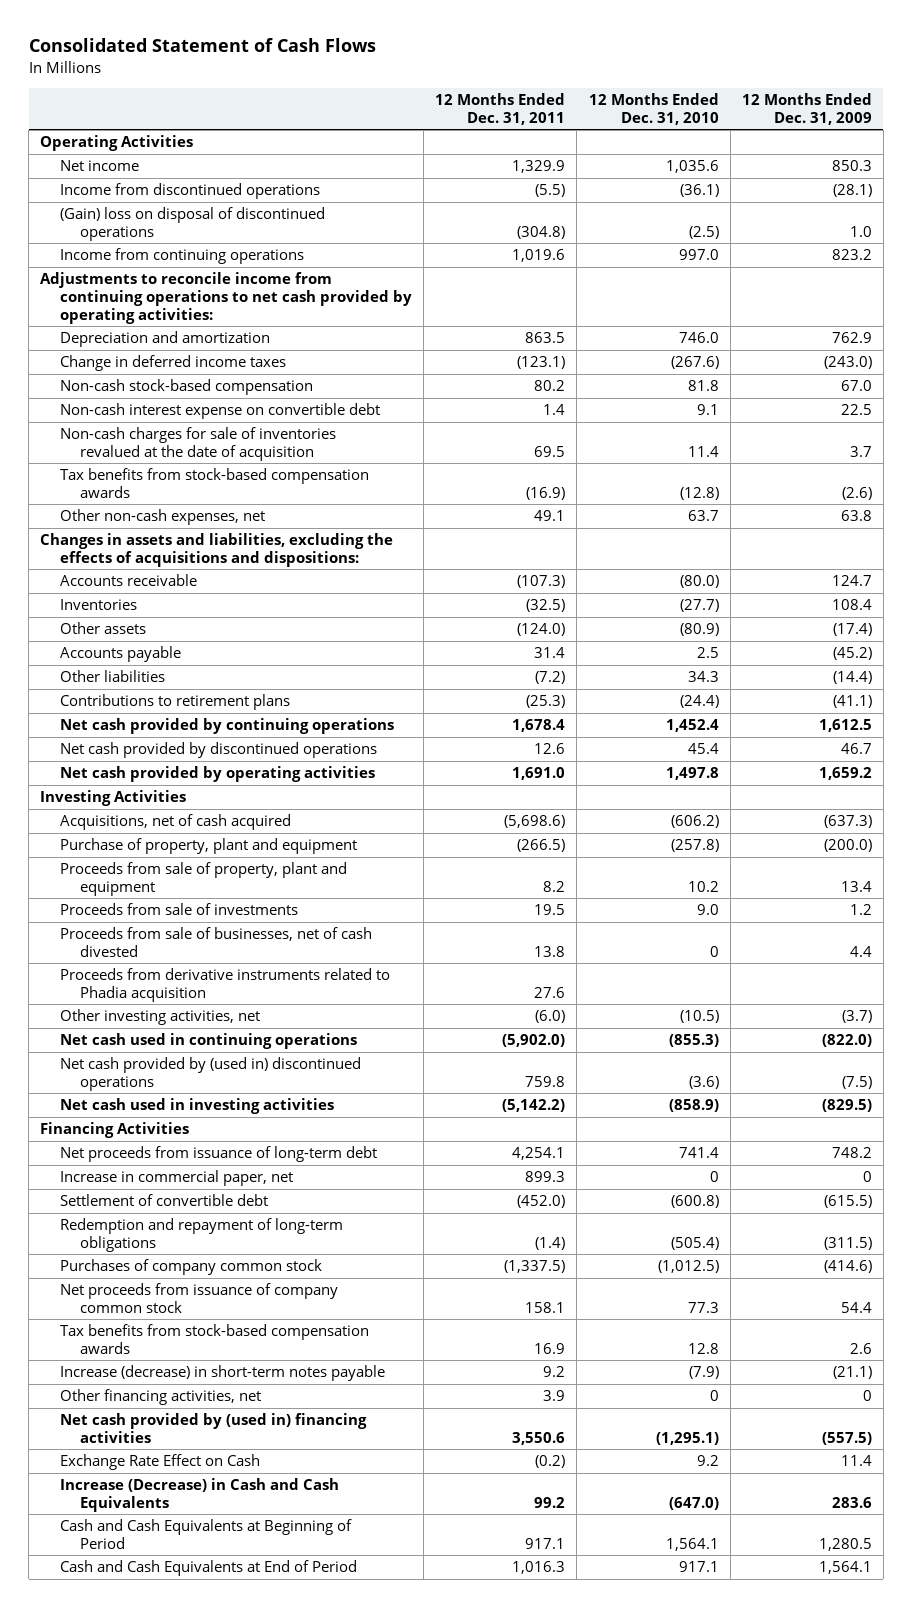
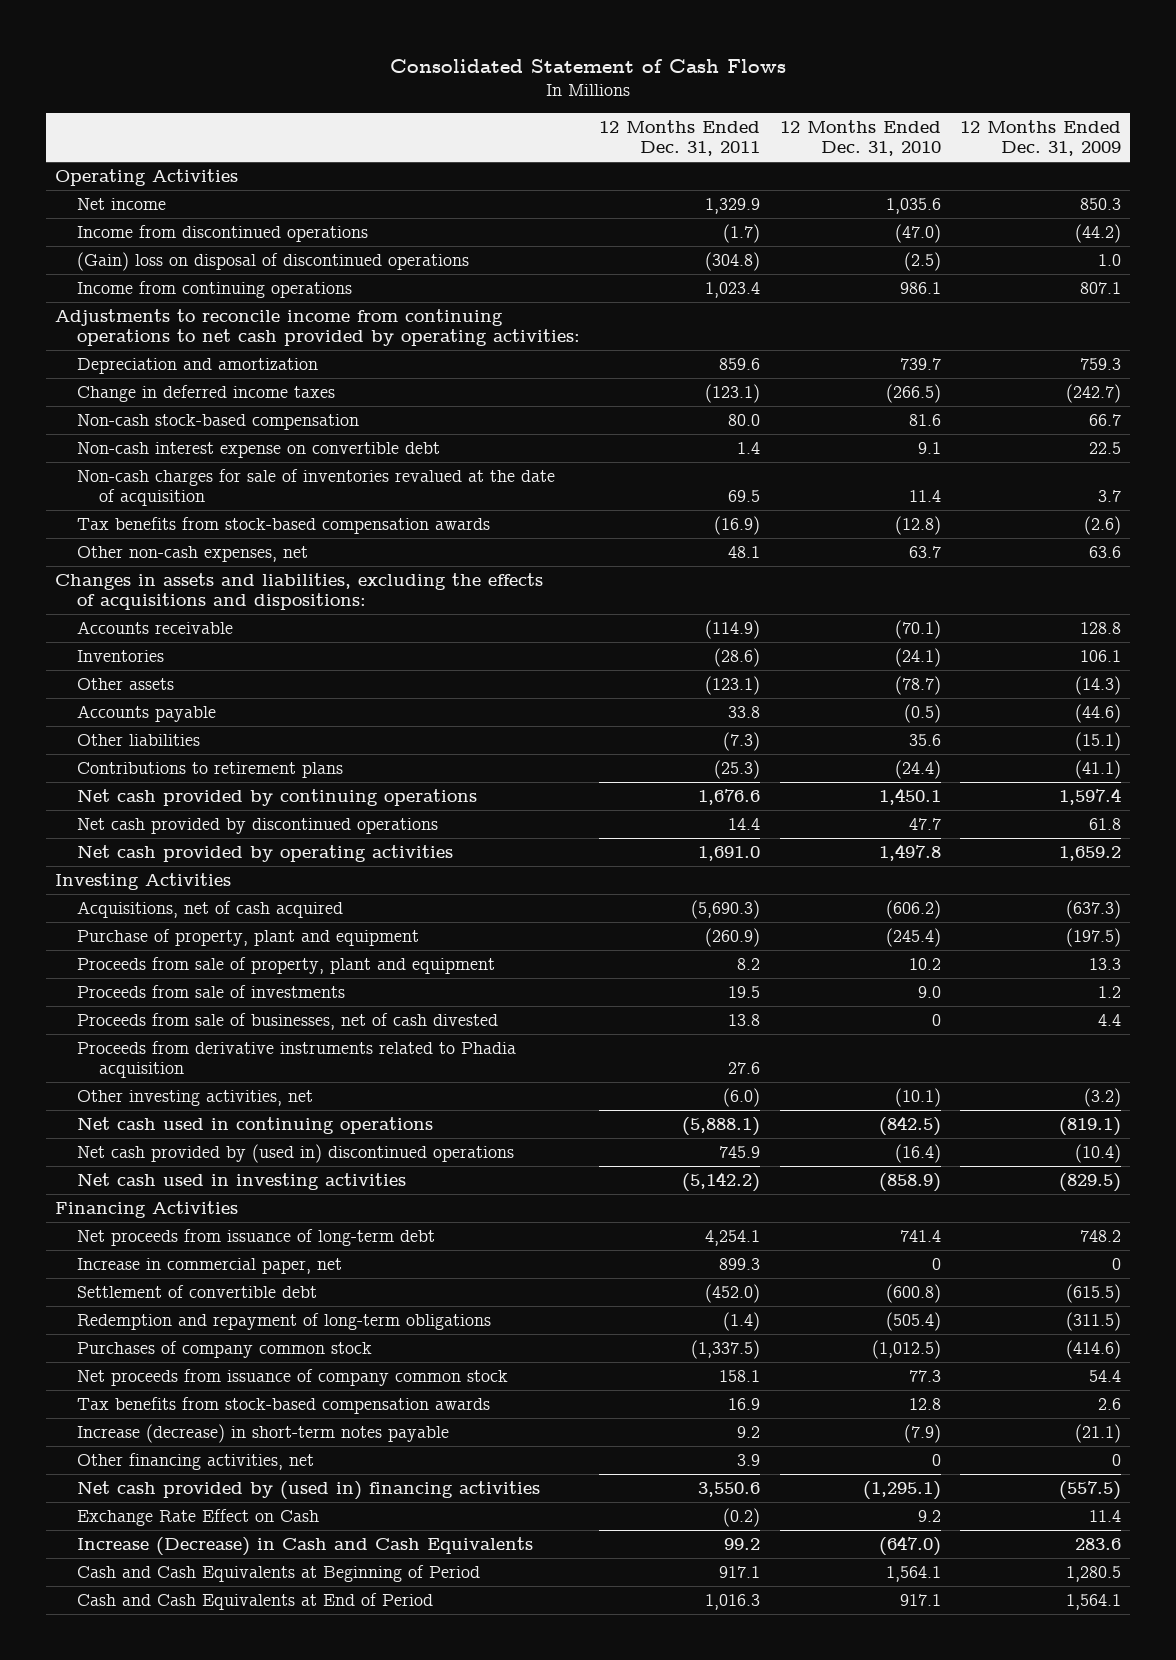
- Income from discontinued operations | (5.5) | (36.1) | (28.1)
+ Income from discontinued operations | (1.7) | (47.0) | (44.2)
- Income from continuing operations | 1,019.6 | 997.0 | 823.2
+ Income from continuing operations | 1,023.4 | 986.1 | 807.1
- Depreciation and amortization | 863.5 | 746.0 | 762.9
- Change in deferred income taxes | (123.1) | (267.6) | (243.0)
- Non-cash stock-based compensation | 80.2 | 81.8 | 67.0
+ Depreciation and amortization | 859.6 | 739.7 | 759.3
+ Change in deferred income taxes | (123.1) | (266.5) | (242.7)
+ Non-cash stock-based compensation | 80.0 | 81.6 | 66.7
- Other non-cash expenses, net | 49.1 | 63.7 | 63.8
+ Other non-cash expenses, net | 48.1 | 63.7 | 63.6
- Accounts receivable | (107.3) | (80.0) | 124.7
- Inventories | (32.5) | (27.7) | 108.4
- Other assets | (124.0) | (80.9) | (17.4)
- Accounts payable | 31.4 | 2.5 | (45.2)
- Other liabilities | (7.2) | 34.3 | (14.4)
+ Accounts receivable | (114.9) | (70.1) | 128.8
+ Inventories | (28.6) | (24.1) | 106.1
+ Other assets | (123.1) | (78.7) | (14.3)
+ Accounts payable | 33.8 | (0.5) | (44.6)
+ Other liabilities | (7.3) | 35.6 | (15.1)
- Net cash provided by continuing operations | 1,678.4 | 1,452.4 | 1,612.5
- Net cash provided by discontinued operations | 12.6 | 45.4 | 46.7
+ Net cash provided by continuing operations | 1,676.6 | 1,450.1 | 1,597.4
+ Net cash provided by discontinued operations | 14.4 | 47.7 | 61.8
- Acquisitions, net of cash acquired | (5,698.6) | (606.2) | (637.3)
- Purchase of property, plant and equipment | (266.5) | (257.8) | (200.0)
- Proceeds from sale of property, plant and equipment | 8.2 | 10.2 | 13.4
+ Acquisitions, net of cash acquired | (5,690.3) | (606.2) | (637.3)
+ Purchase of property, plant and equipment | (260.9) | (245.4) | (197.5)
+ Proceeds from sale of property, plant and equipment | 8.2 | 10.2 | 13.3
- Other investing activities, net | (6.0) | (10.5) | (3.7)
- Net cash used in continuing operations | (5,902.0) | (855.3) | (822.0)
- Net cash provided by (used in) discontinued operations | 759.8 | (3.6) | (7.5)
+ Other investing activities, net | (6.0) | (10.1) | (3.2)
+ Net cash used in continuing operations | (5,888.1) | (842.5) | (819.1)
+ Net cash provided by (used in) discontinued operations | 745.9 | (16.4) | (10.4)

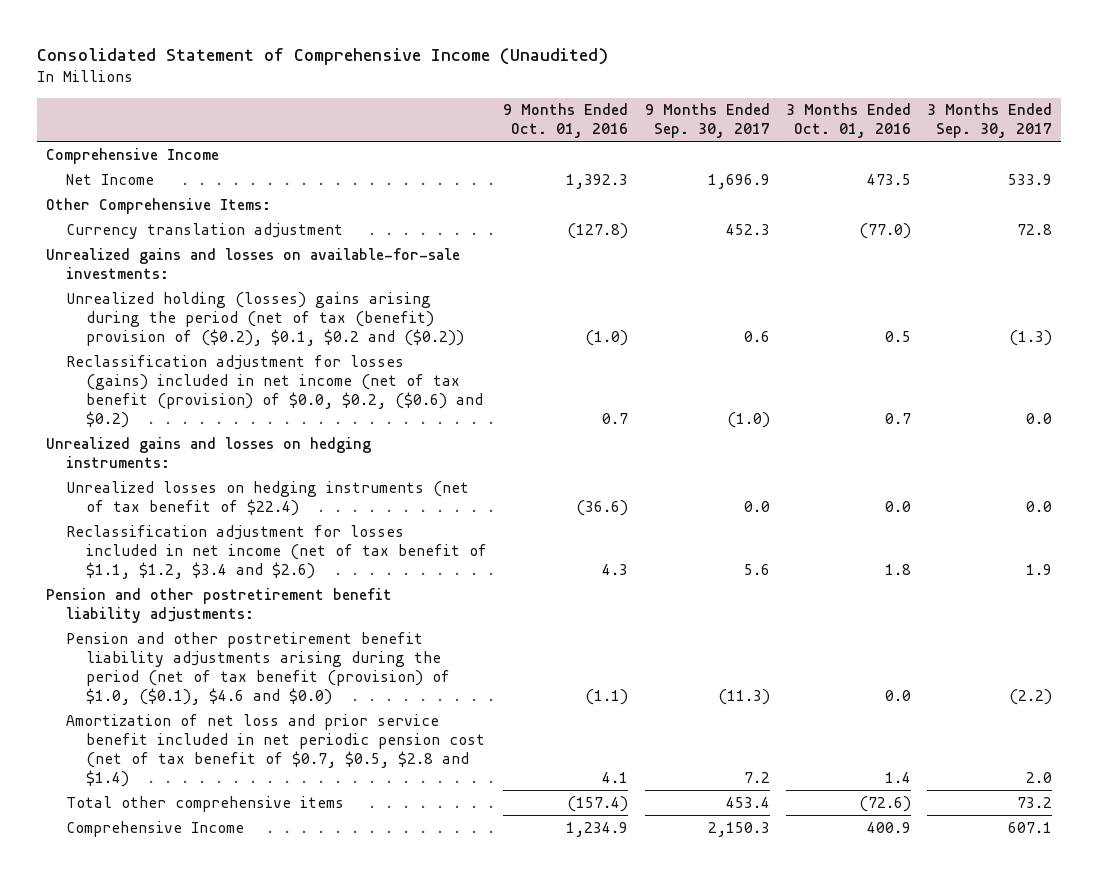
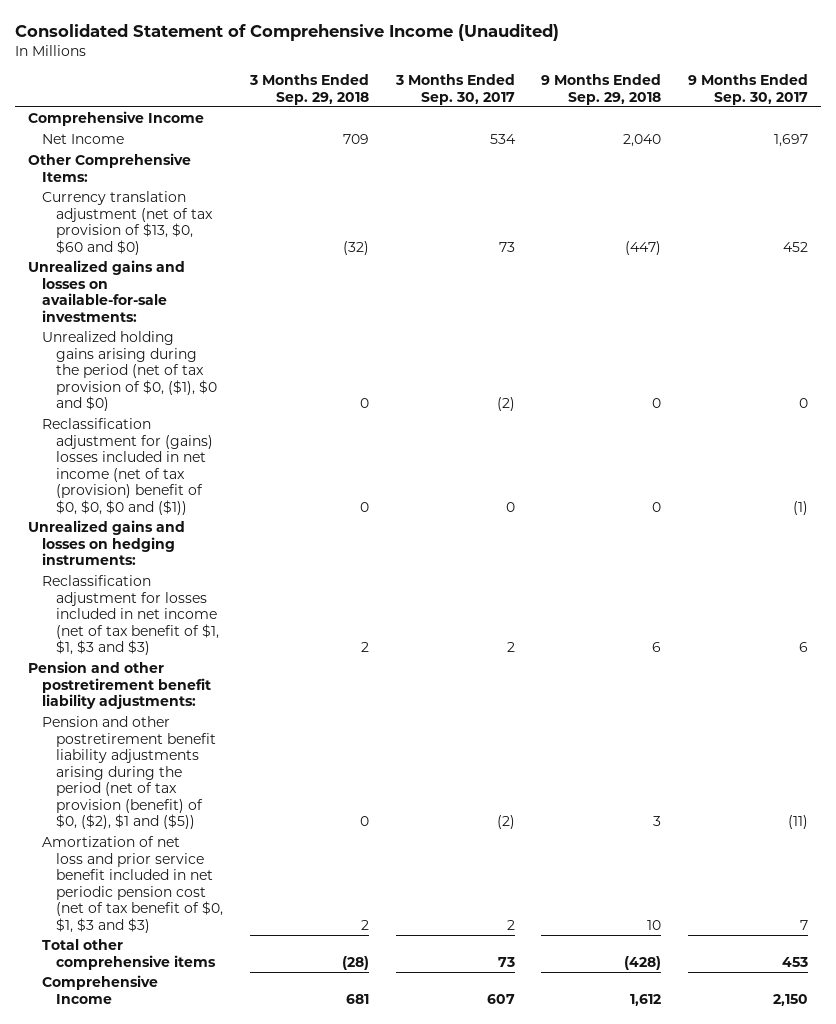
- | 9 Months Ended Oct. 01, 2016 | 9 Months Ended Sep. 30, 2017 | 3 Months Ended Oct. 01, 2016 | 3 Months Ended Sep. 30, 2017
+ | 3 Months Ended Sep. 29, 2018 | 3 Months Ended Sep. 30, 2017 | 9 Months Ended Sep. 29, 2018 | 9 Months Ended Sep. 30, 2017
- Net Income | 1,392.3 | 1,696.9 | 473.5 | 533.9
+ Net Income | 709 | 534 | 2,040 | 1,697
- Currency translation adjustment | (127.8) | 452.3 | (77.0) | 72.8
+ Currency translation adjustment (net of tax provision of $13, $0, $60 and $0) | (32) | 73 | (447) | 452
- Unrealized holding (losses) gains arising during the period (net of tax (benefit) provision of ($0.2), $0.1, $0.2 and ($0.2)) | (1.0) | 0.6 | 0.5 | (1.3)
- Reclassification adjustment for losses (gains) included in net income (net of tax benefit (provision) of $0.0, $0.2, ($0.6) and $0.2) | 0.7 | (1.0) | 0.7 | 0.0
+ Unrealized holding gains arising during the period (net of tax provision of $0, ($1), $0 and $0) | 0 | (2) | 0 | 0
+ Reclassification adjustment for (gains) losses included in net income (net of tax (provision) benefit of $0, $0, $0 and ($1)) | 0 | 0 | 0 | (1)
- Unrealized losses on hedging instruments (net of tax benefit of $22.4) | (36.6) | 0.0 | 0.0 | 0.0
- Reclassification adjustment for losses included in net income (net of tax benefit of $1.1, $1.2, $3.4 and $2.6) | 4.3 | 5.6 | 1.8 | 1.9
+ Reclassification adjustment for losses included in net income (net of tax benefit of $1, $1, $3 and $3) | 2 | 2 | 6 | 6
- Pension and other postretirement benefit liability adjustments arising during the period (net of tax benefit (provision) of $1.0, ($0.1), $4.6 and $0.0) | (1.1) | (11.3) | 0.0 | (2.2)
- Amortization of net loss and prior service benefit included in net periodic pension cost (net of tax benefit of $0.7, $0.5, $2.8 and $1.4) | 4.1 | 7.2 | 1.4 | 2.0
- Total other comprehensive items | (157.4) | 453.4 | (72.6) | 73.2
- Comprehensive Income | 1,234.9 | 2,150.3 | 400.9 | 607.1
+ Pension and other postretirement benefit liability adjustments arising during the period (net of tax provision (benefit) of $0, ($2), $1 and ($5)) | 0 | (2) | 3 | (11)
+ Amortization of net loss and prior service benefit included in net periodic pension cost (net of tax benefit of $0, $1, $3 and $3) | 2 | 2 | 10 | 7
+ Total other comprehensive items | (28) | 73 | (428) | 453
+ Comprehensive Income | 681 | 607 | 1,612 | 2,150

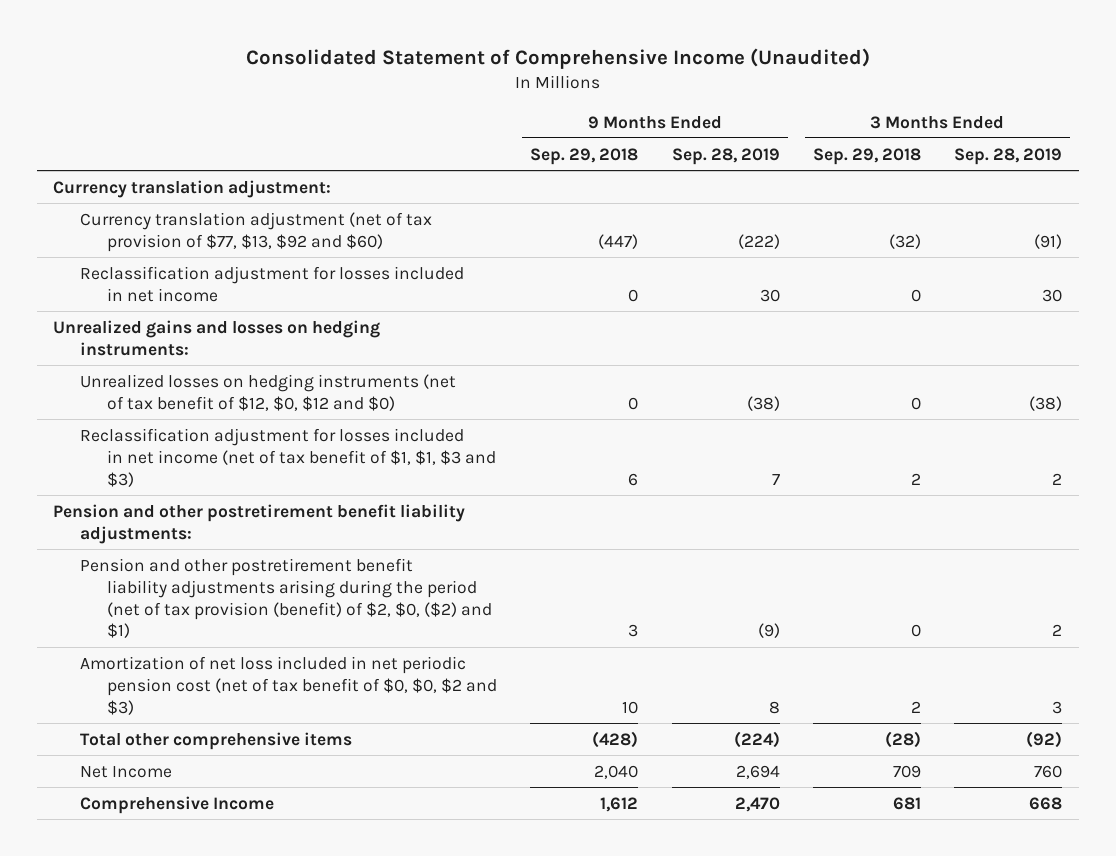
- | 3 Months Ended Sep. 29, 2018 | 3 Months Ended Sep. 30, 2017 | 9 Months Ended Sep. 29, 2018 | 9 Months Ended Sep. 30, 2017
+ | 9 Months Ended Sep. 29, 2018 | 9 Months Ended Sep. 28, 2019 | 3 Months Ended Sep. 29, 2018 | 3 Months Ended Sep. 28, 2019
- Comprehensive Income
- Other Comprehensive Items:
- Currency translation adjustment (net of tax provision of $13, $0, $60 and $0) | (32) | 73 | (447) | 452
- Unrealized gains and losses on available-for-sale investments:
- Unrealized holding gains arising during the period (net of tax provision of $0, ($1), $0 and $0) | 0 | (2) | 0 | 0
- Reclassification adjustment for (gains) losses included in net income (net of tax (provision) benefit of $0, $0, $0 and ($1)) | 0 | 0 | 0 | (1)
+ Currency translation adjustment:
+ Currency translation adjustment (net of tax provision of $77, $13, $92 and $60) | (447) | (222) | (32) | (91)
+ Reclassification adjustment for losses included in net income | 0 | 30 | 0 | 30
+ Unrealized losses on hedging instruments (net of tax benefit of $12, $0, $12 and $0) | 0 | (38) | 0 | (38)
- Pension and other postretirement benefit liability adjustments arising during the period (net of tax provision (benefit) of $0, ($2), $1 and ($5)) | 0 | (2) | 3 | (11)
- Amortization of net loss and prior service benefit included in net periodic pension cost (net of tax benefit of $0, $1, $3 and $3) | 2 | 2 | 10 | 7
+ Pension and other postretirement benefit liability adjustments arising during the period (net of tax provision (benefit) of $2, $0, ($2) and $1) | 3 | (9) | 0 | 2
+ Amortization of net loss included in net periodic pension cost (net of tax benefit of $0, $0, $2 and $3) | 10 | 8 | 2 | 3
moved down: Net Income | 2,040 | 2,694 | 709 | 760

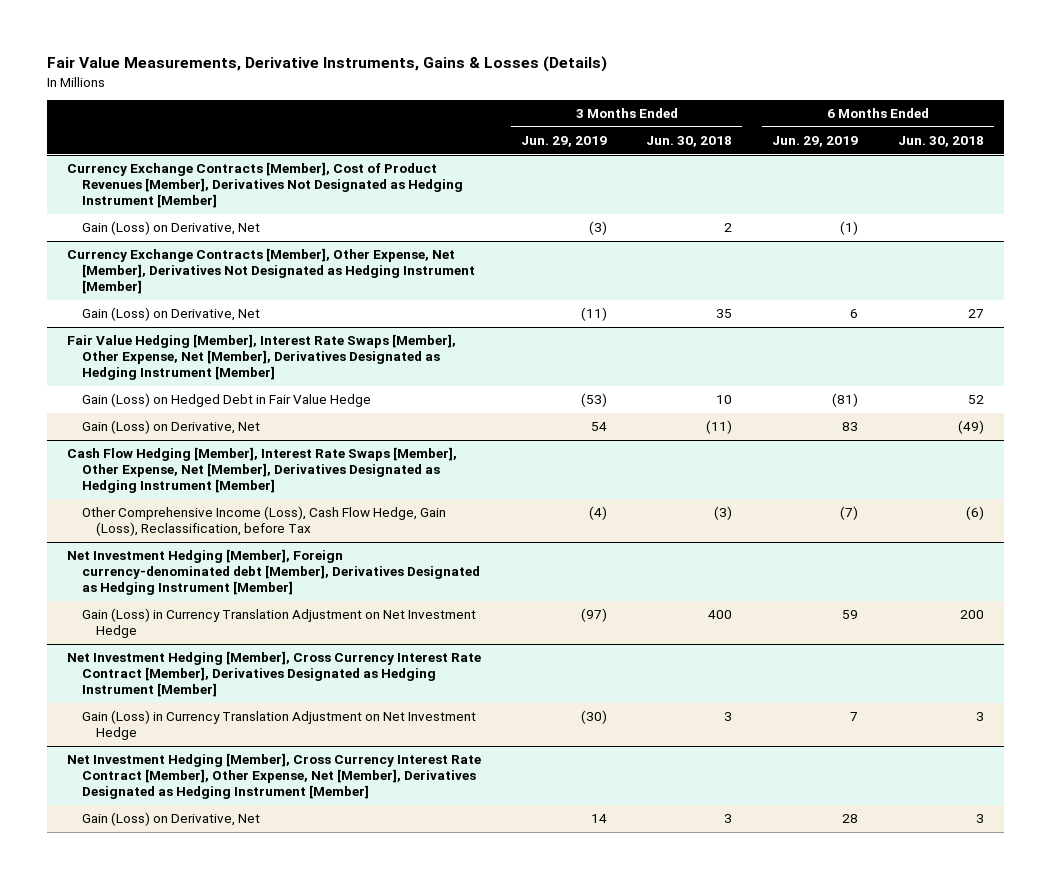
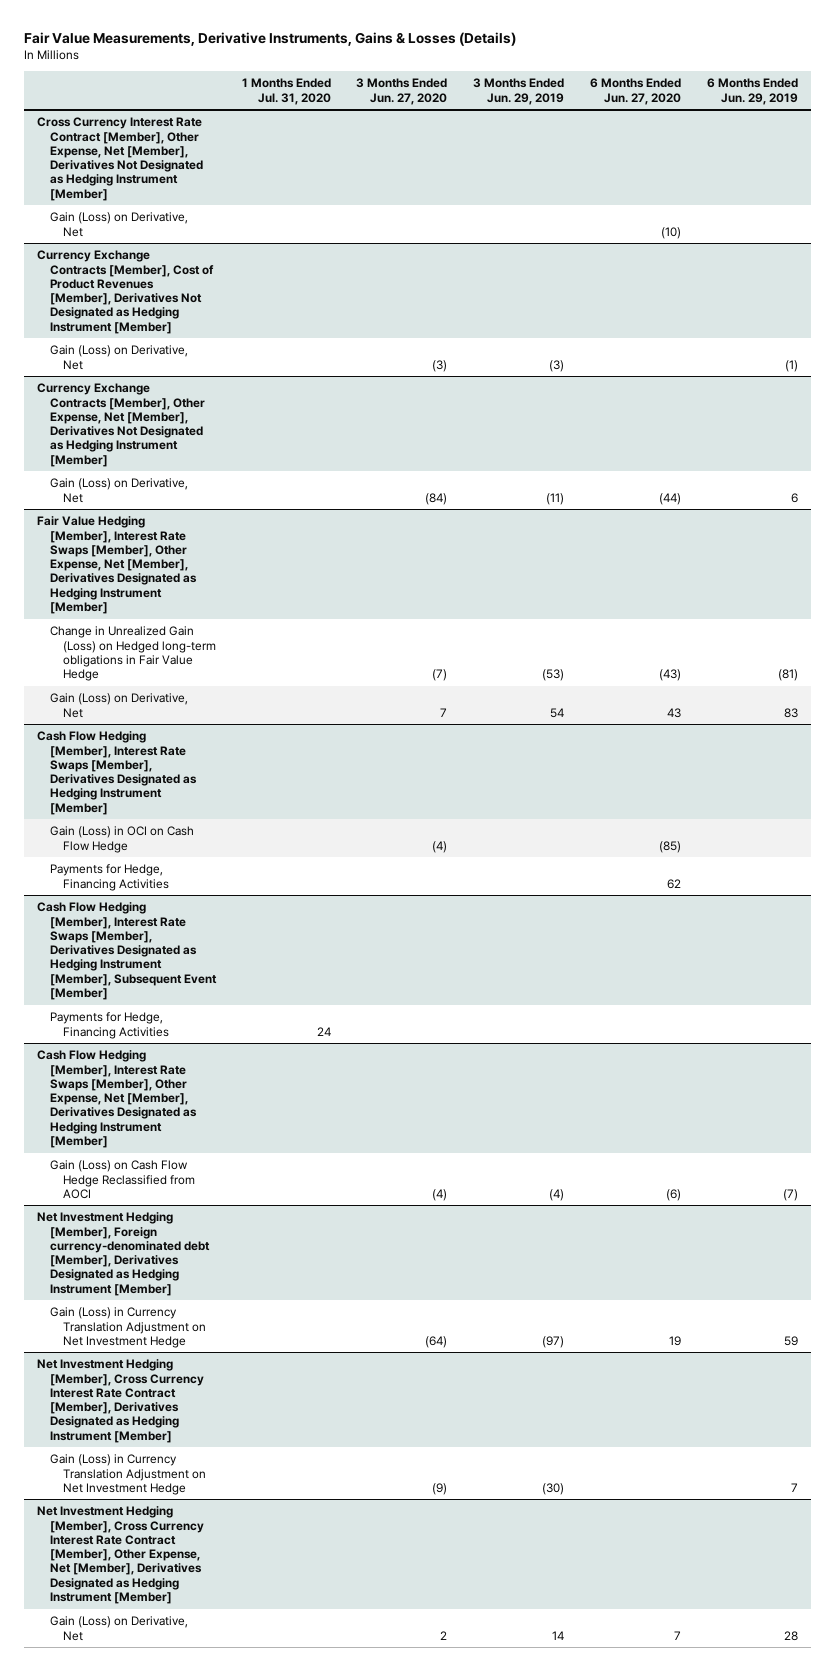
- | 3 Months Ended Jun. 29, 2019 | 3 Months Ended Jun. 30, 2018 | 6 Months Ended Jun. 29, 2019 | 6 Months Ended Jun. 30, 2018
+ | 1 Months Ended Jul. 31, 2020 | 3 Months Ended Jun. 27, 2020 | 3 Months Ended Jun. 29, 2019 | 6 Months Ended Jun. 27, 2020 | 6 Months Ended Jun. 29, 2019
+ Cross Currency Interest Rate Contract [Member], Other Expense, Net [Member], Derivatives Not Designated as Hedging Instrument [Member]
+ Gain (Loss) on Derivative, Net | | | | (10) |
@ Fair Value Hedging [Member], Interest Rate Swaps [Member], Other Expense, Net [Member], Derivatives Designated as Hedging Instrument [Member]
- Gain (Loss) on Hedged Debt in Fair Value Hedge | (53) | 10 | (81) | 52
+ Change in Unrealized Gain (Loss) on Hedged long-term obligations in Fair Value Hedge | | (7) | (53) | (43) | (81)
+ Cash Flow Hedging [Member], Interest Rate Swaps [Member], Derivatives Designated as Hedging Instrument [Member]
+ Gain (Loss) in OCI on Cash Flow Hedge | | (4) | | (85) |
+ Payments for Hedge, Financing Activities | | | | 62 |
+ Cash Flow Hedging [Member], Interest Rate Swaps [Member], Derivatives Designated as Hedging Instrument [Member], Subsequent Event [Member]
+ Payments for Hedge, Financing Activities | 24 | | | |
@ Cash Flow Hedging [Member], Interest Rate Swaps [Member], Other Expense, Net [Member], Derivatives Designated as Hedging Instrument [Member]
- Other Comprehensive Income (Loss), Cash Flow Hedge, Gain (Loss), Reclassification, before Tax | (4) | (3) | (7) | (6)
+ Gain (Loss) on Cash Flow Hedge Reclassified from AOCI | | (4) | (4) | (6) | (7)

